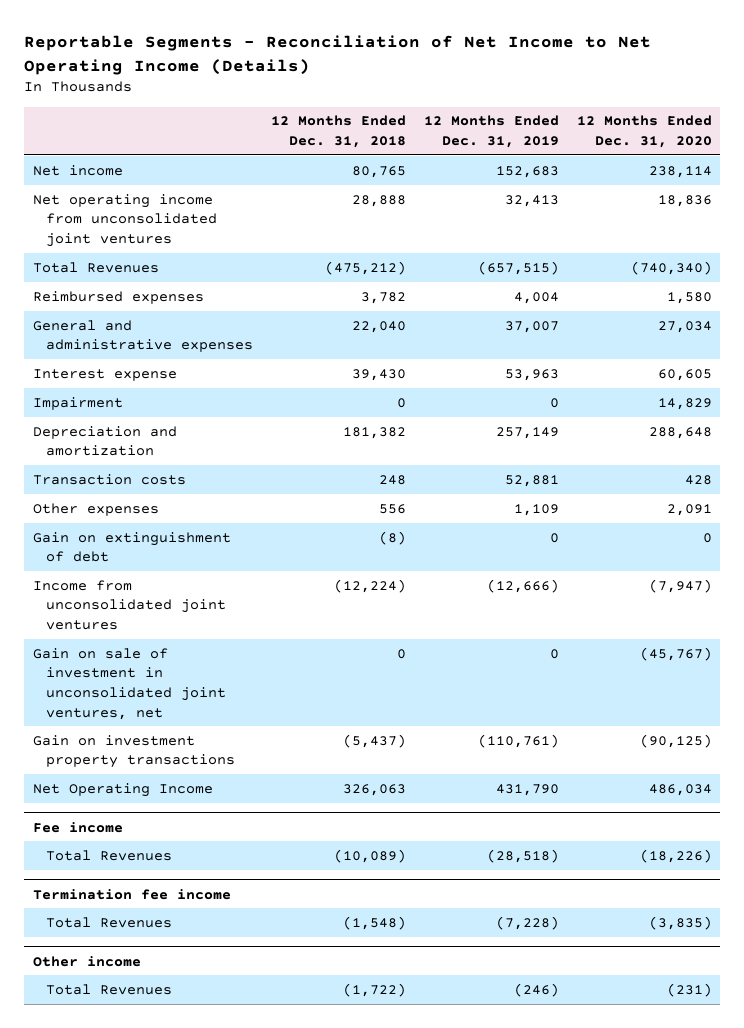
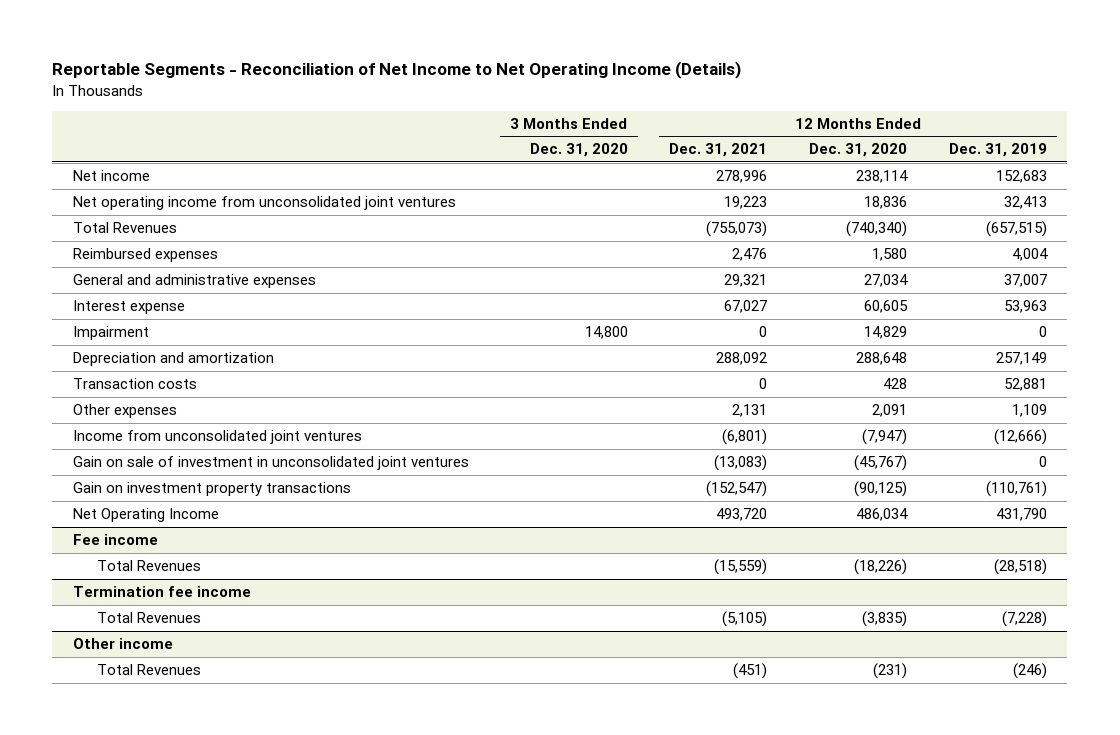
- | 12 Months Ended Dec. 31, 2018 | 12 Months Ended Dec. 31, 2019 | 12 Months Ended Dec. 31, 2020
+ | 3 Months Ended Dec. 31, 2020 | 12 Months Ended Dec. 31, 2021 | 12 Months Ended Dec. 31, 2020 | 12 Months Ended Dec. 31, 2019
- Gain on extinguishment of debt | (8) | 0 | 0
- Gain on sale of investment in unconsolidated joint ventures, net | 0 | 0 | (45,767)
+ Gain on sale of investment in unconsolidated joint ventures | | (13,083) | (45,767) | 0

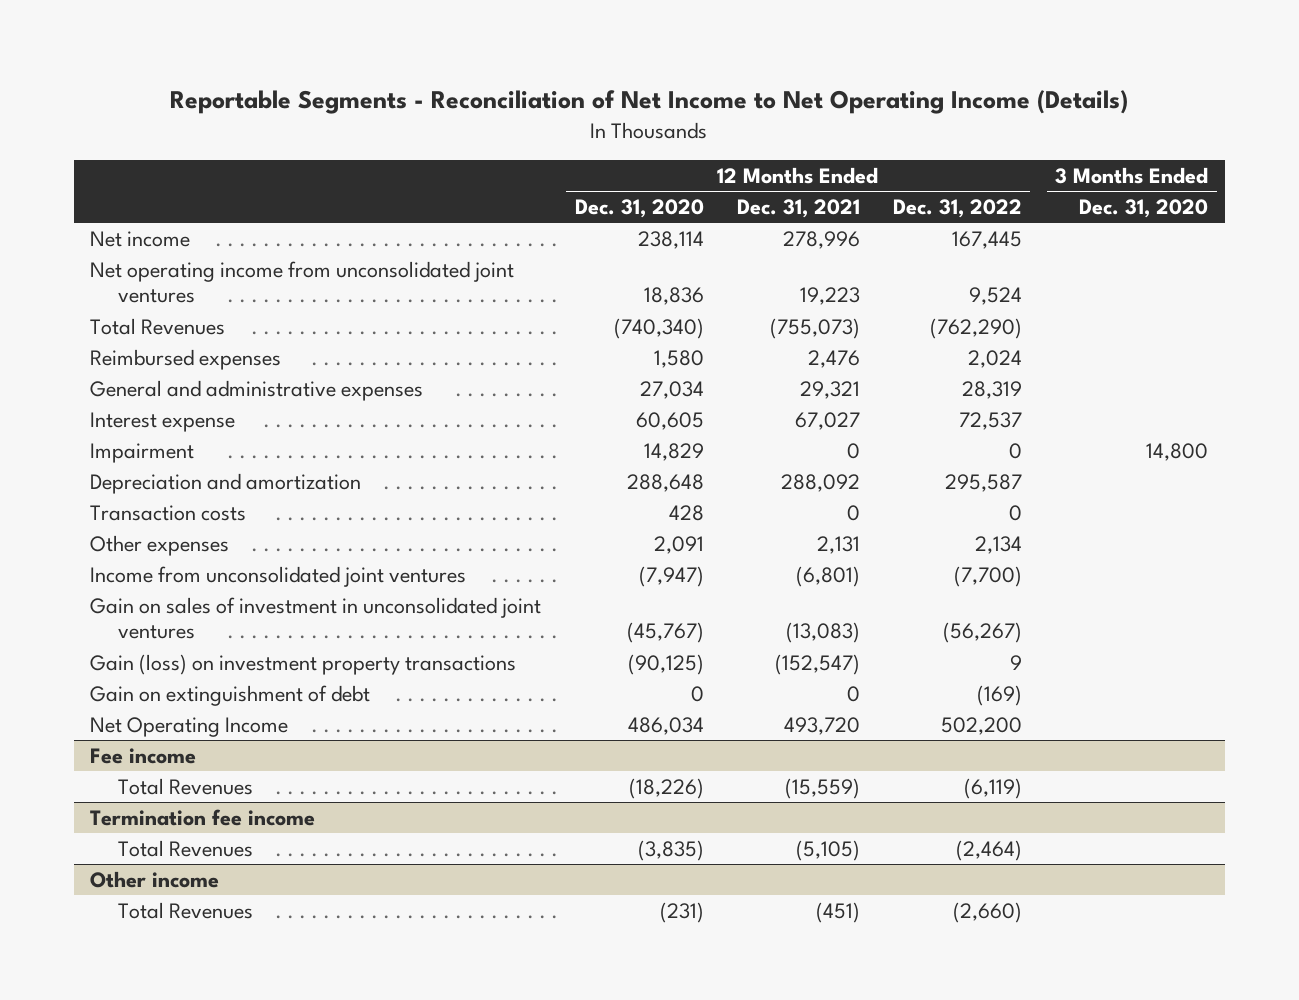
- | 3 Months Ended Dec. 31, 2020 | 12 Months Ended Dec. 31, 2021 | 12 Months Ended Dec. 31, 2020 | 12 Months Ended Dec. 31, 2019
+ | 12 Months Ended Dec. 31, 2020 | 12 Months Ended Dec. 31, 2021 | 12 Months Ended Dec. 31, 2022 | 3 Months Ended Dec. 31, 2020
- Gain on sale of investment in unconsolidated joint ventures | | (13,083) | (45,767) | 0
- Gain on investment property transactions | | (152,547) | (90,125) | (110,761)
+ Gain on sales of investment in unconsolidated joint ventures | (45,767) | (13,083) | (56,267) |
+ Gain (loss) on investment property transactions | (90,125) | (152,547) | 9 |
+ Gain on extinguishment of debt | 0 | 0 | (169) |

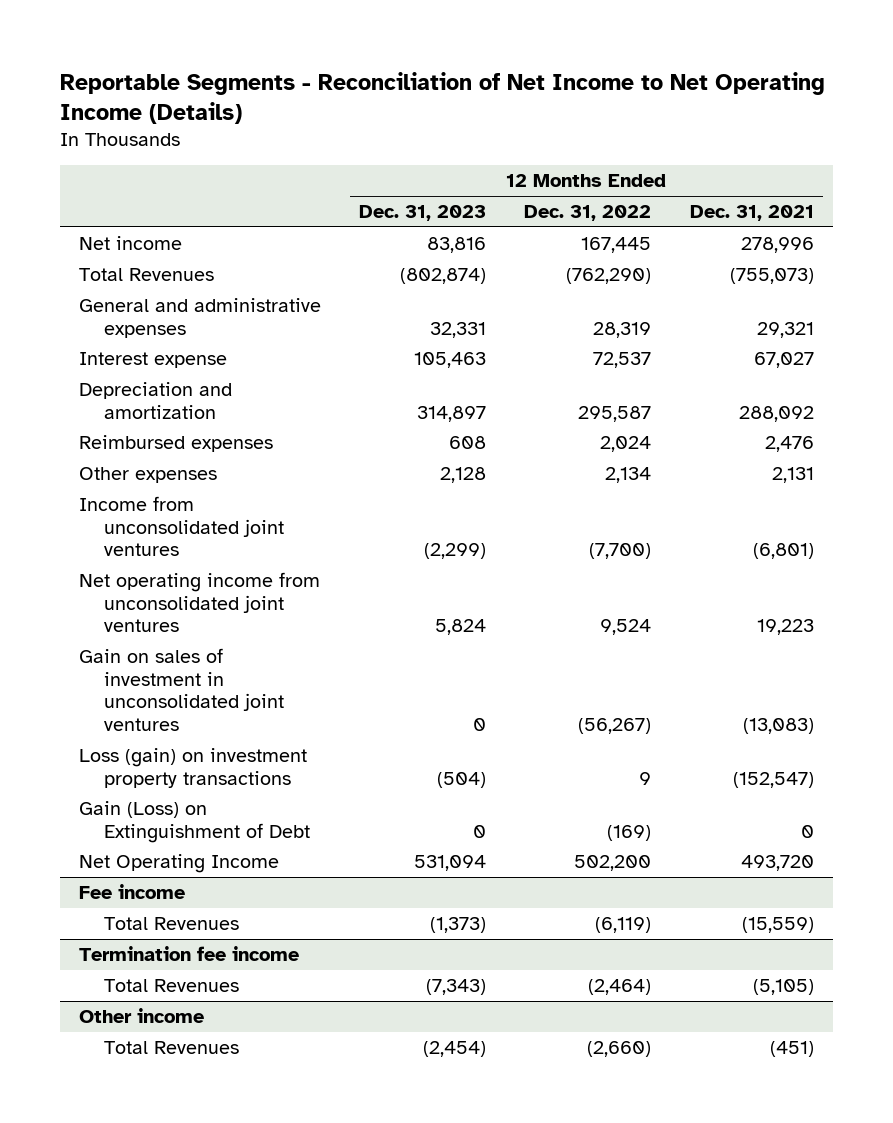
- | 12 Months Ended Dec. 31, 2020 | 12 Months Ended Dec. 31, 2021 | 12 Months Ended Dec. 31, 2022 | 3 Months Ended Dec. 31, 2020
+ | 12 Months Ended Dec. 31, 2023 | 12 Months Ended Dec. 31, 2022 | 12 Months Ended Dec. 31, 2021
- Impairment | 14,829 | 0 | 0 | 14,800
- Transaction costs | 428 | 0 | 0 |
moved down: Reimbursed expenses | 608 | 2,024 | 2,476
moved down: Net operating income from unconsolidated joint ventures | 5,824 | 9,524 | 19,223
- Gain (loss) on investment property transactions | (90,125) | (152,547) | 9 |
- Gain on extinguishment of debt | 0 | 0 | (169) |
+ Loss (gain) on investment property transactions | (504) | 9 | (152,547)
+ Gain (Loss) on Extinguishment of Debt | 0 | (169) | 0

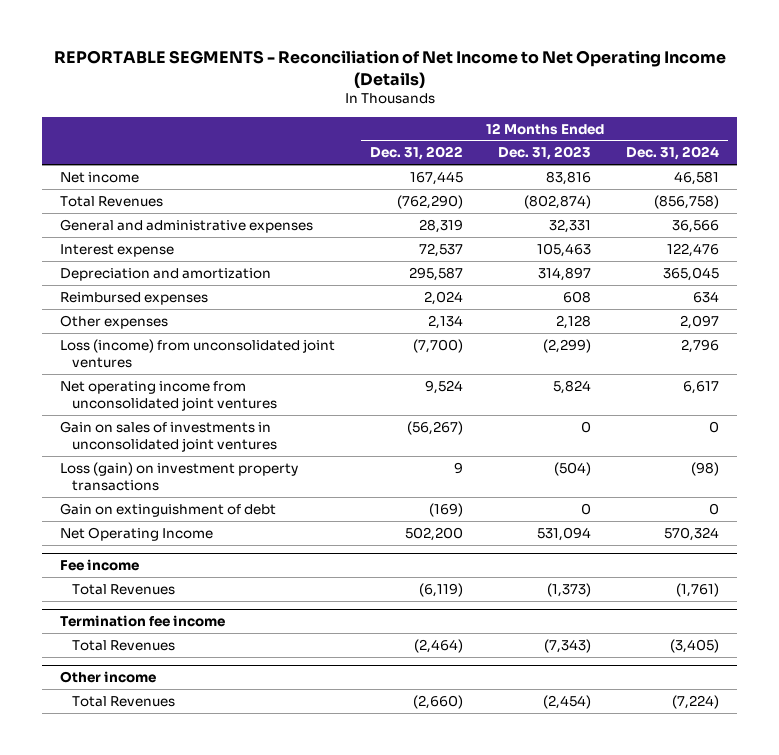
- Reportable Segments - Reconciliation of Net Income to Net Operating Income (Details)
+ REPORTABLE SEGMENTS - Reconciliation of Net Income to Net Operating Income (Details)
- | 12 Months Ended Dec. 31, 2023 | 12 Months Ended Dec. 31, 2022 | 12 Months Ended Dec. 31, 2021
+ | 12 Months Ended Dec. 31, 2022 | 12 Months Ended Dec. 31, 2023 | 12 Months Ended Dec. 31, 2024
- Income from unconsolidated joint ventures | (2,299) | (7,700) | (6,801)
+ Loss (income) from unconsolidated joint ventures | (7,700) | (2,299) | 2,796
- Gain on sales of investment in unconsolidated joint ventures | 0 | (56,267) | (13,083)
+ Gain on sales of investments in unconsolidated joint ventures | (56,267) | 0 | 0
- Gain (Loss) on Extinguishment of Debt | 0 | (169) | 0
+ Gain on extinguishment of debt | (169) | 0 | 0

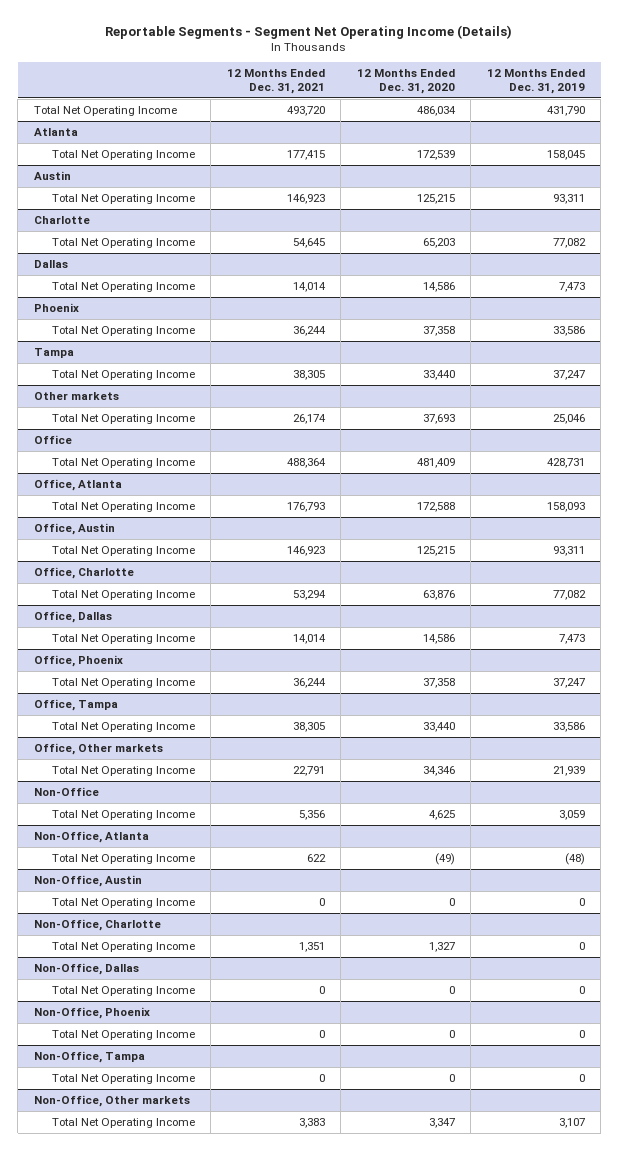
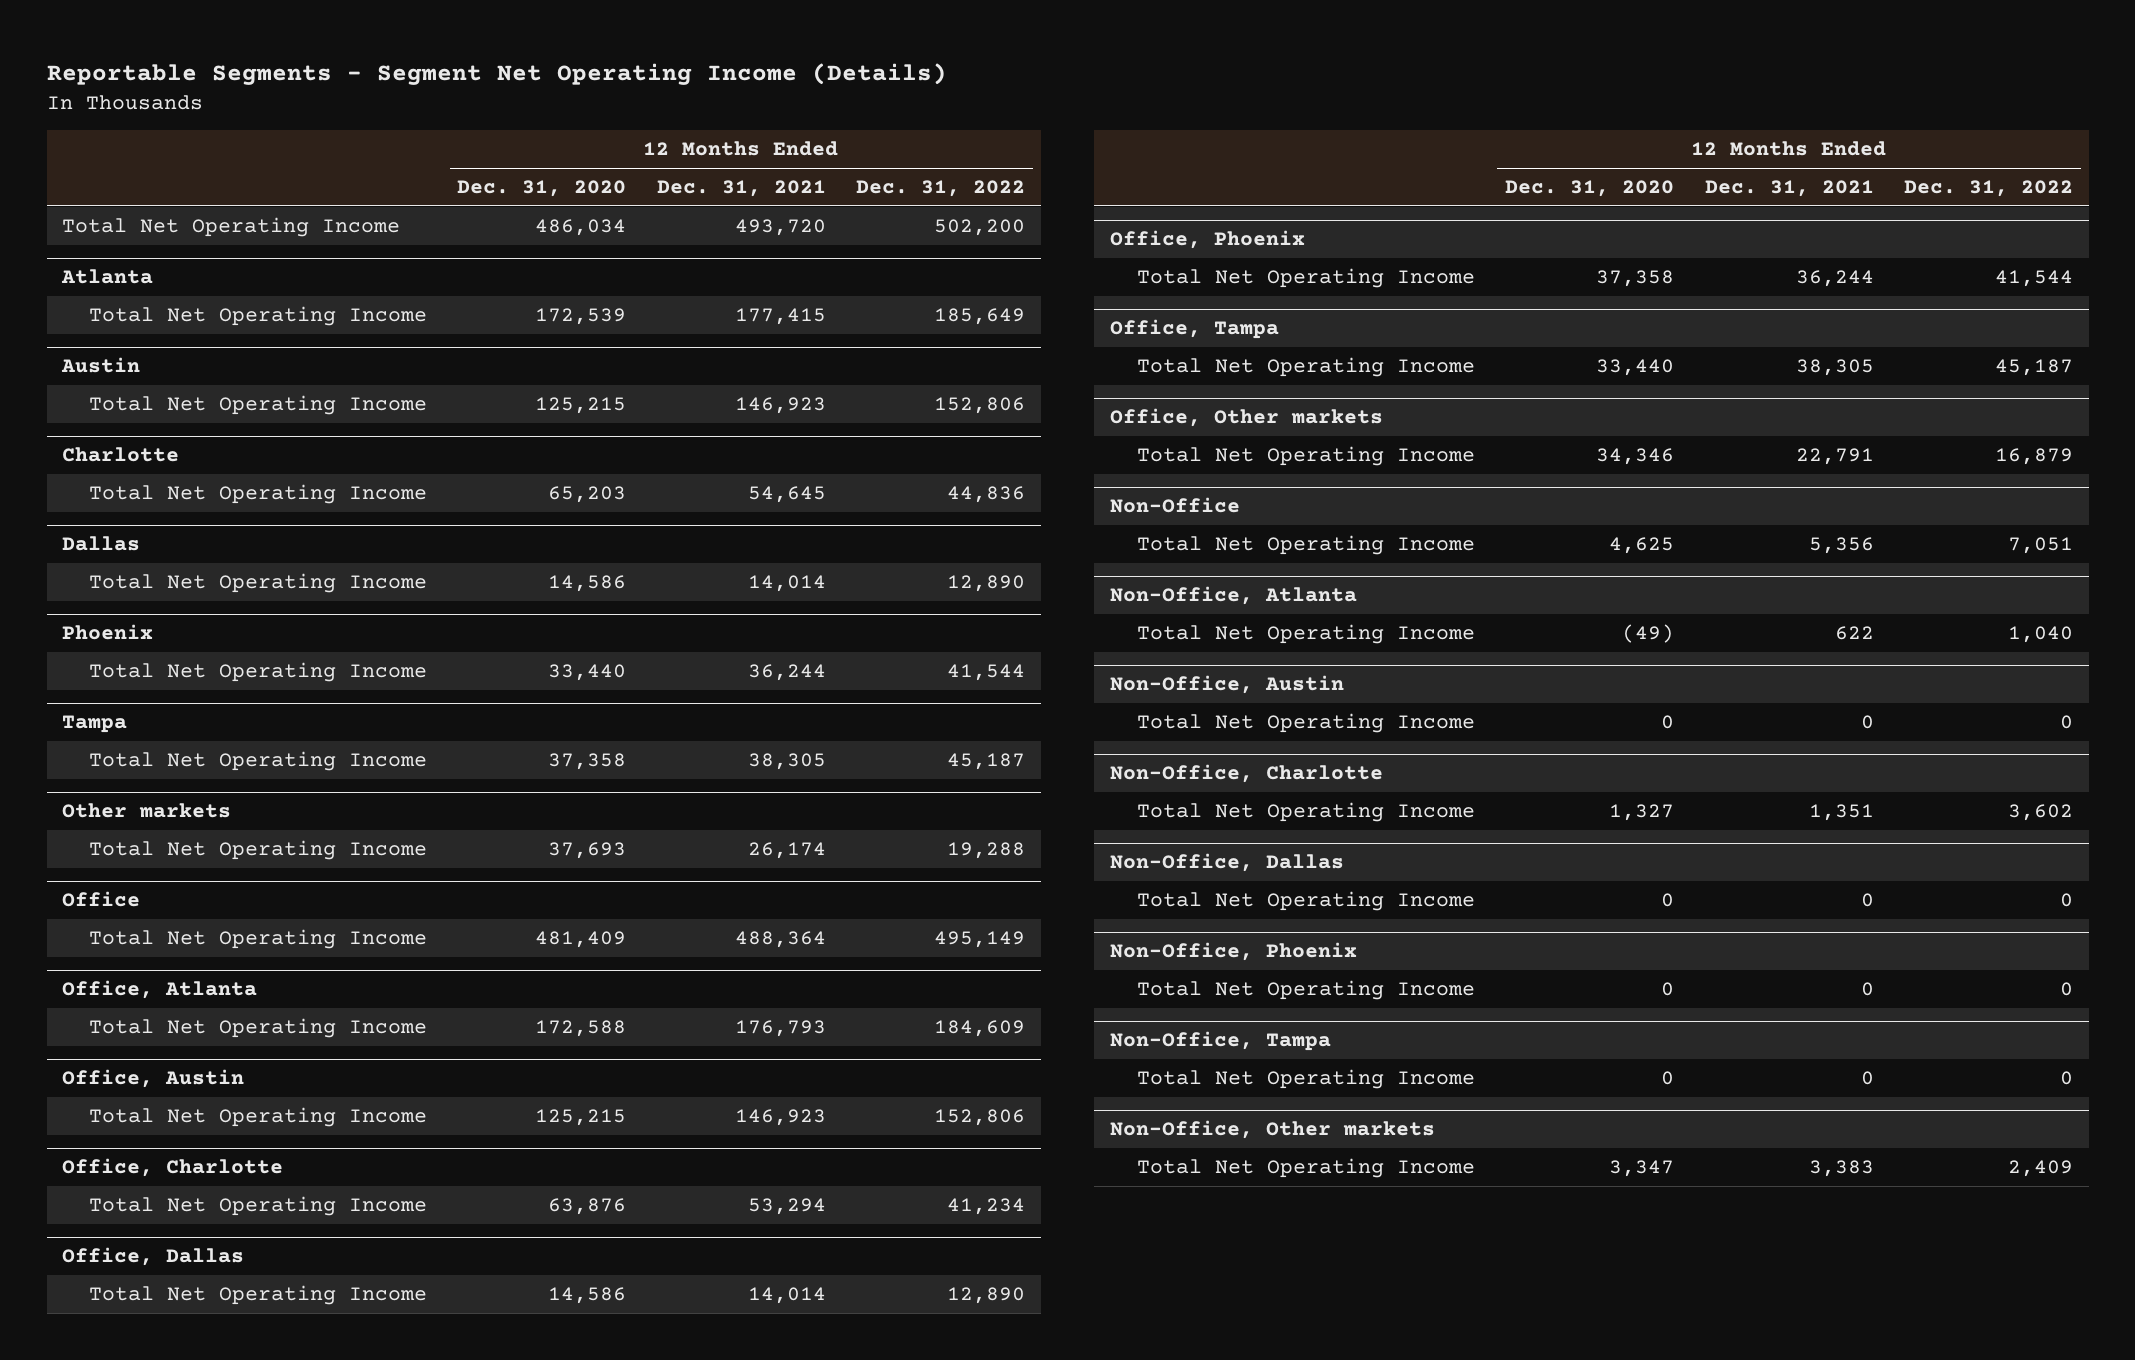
- | 12 Months Ended Dec. 31, 2021 | 12 Months Ended Dec. 31, 2020 | 12 Months Ended Dec. 31, 2019
+ | 12 Months Ended Dec. 31, 2020 | 12 Months Ended Dec. 31, 2021 | 12 Months Ended Dec. 31, 2022
@ Phoenix
- Total Net Operating Income | 36,244 | 37,358 | 33,586
+ Total Net Operating Income | 33,440 | 36,244 | 41,544
@ Tampa
- Total Net Operating Income | 38,305 | 33,440 | 37,247
+ Total Net Operating Income | 37,358 | 38,305 | 45,187

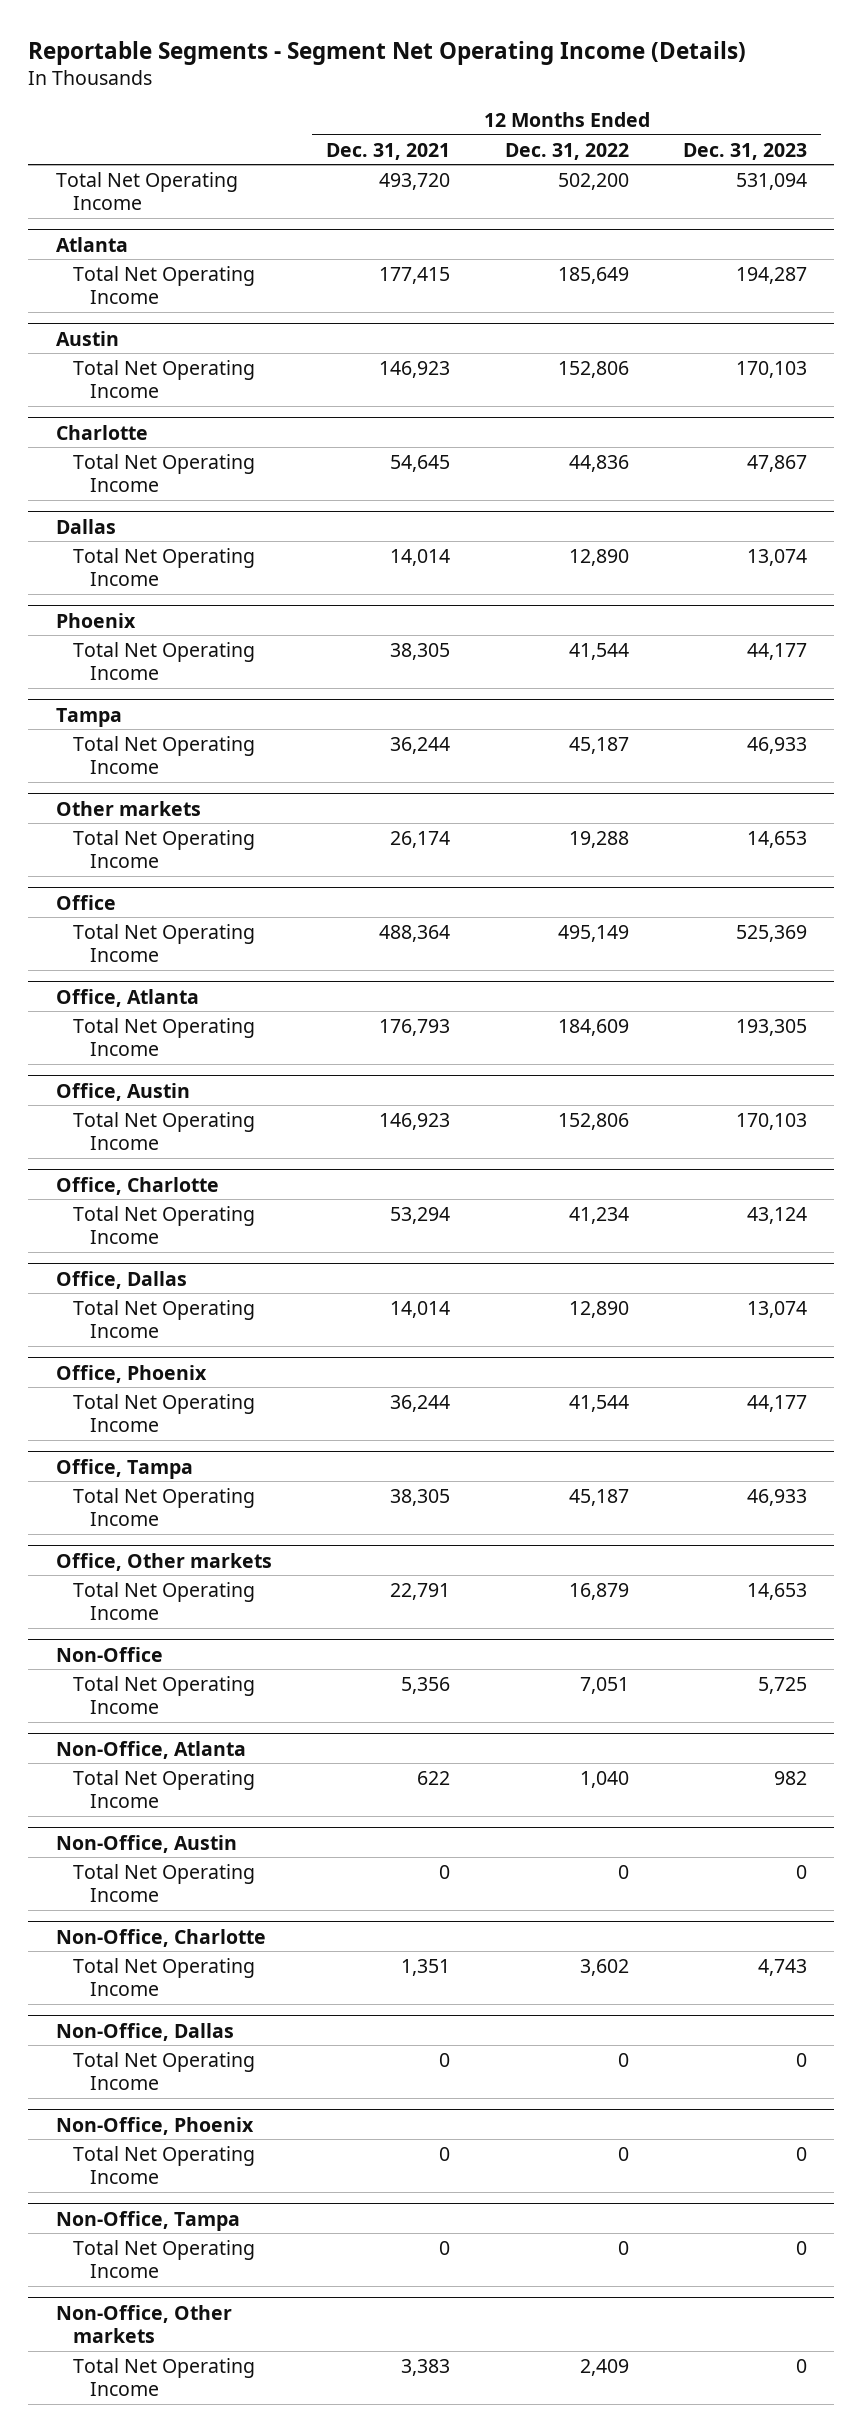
- | 12 Months Ended Dec. 31, 2020 | 12 Months Ended Dec. 31, 2021 | 12 Months Ended Dec. 31, 2022
+ | 12 Months Ended Dec. 31, 2021 | 12 Months Ended Dec. 31, 2022 | 12 Months Ended Dec. 31, 2023
@ Phoenix
- Total Net Operating Income | 33,440 | 36,244 | 41,544
+ Total Net Operating Income | 38,305 | 41,544 | 44,177
@ Tampa
- Total Net Operating Income | 37,358 | 38,305 | 45,187
+ Total Net Operating Income | 36,244 | 45,187 | 46,933

